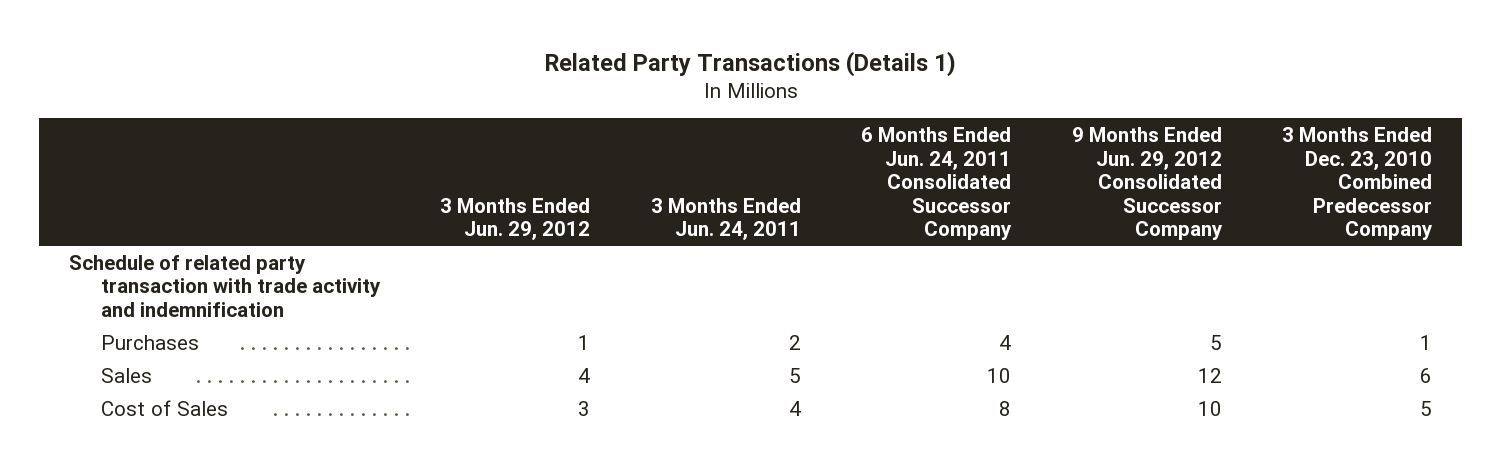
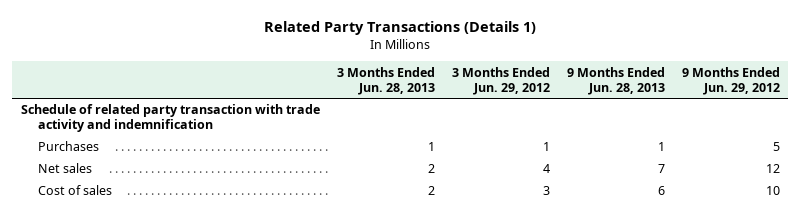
- | 3 Months Ended Jun. 29, 2012 | 3 Months Ended Jun. 24, 2011 | 6 Months Ended Jun. 24, 2011 Consolidated Successor Company | 9 Months Ended Jun. 29, 2012 Consolidated Successor Company | 3 Months Ended Dec. 23, 2010 Combined Predecessor Company
+ | 3 Months Ended Jun. 28, 2013 | 3 Months Ended Jun. 29, 2012 | 9 Months Ended Jun. 28, 2013 | 9 Months Ended Jun. 29, 2012
- Sales | 4 | 5 | 10 | 12 | 6
- Cost of Sales | 3 | 4 | 8 | 10 | 5
+ Net sales | 2 | 4 | 7 | 12
+ Cost of sales | 2 | 3 | 6 | 10

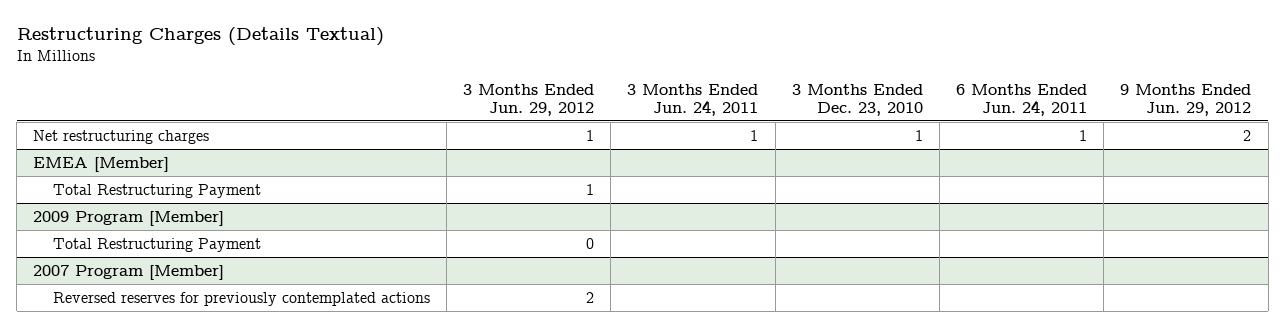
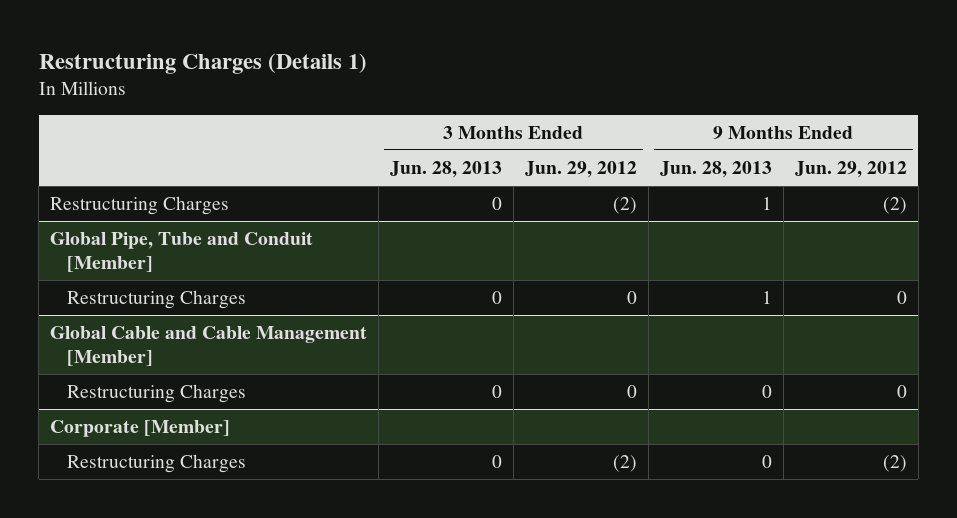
- Restructuring Charges (Details Textual)
+ Restructuring Charges (Details 1)
- | 3 Months Ended Jun. 29, 2012 | 3 Months Ended Jun. 24, 2011 | 3 Months Ended Dec. 23, 2010 | 6 Months Ended Jun. 24, 2011 | 9 Months Ended Jun. 29, 2012
+ | 3 Months Ended Jun. 28, 2013 | 3 Months Ended Jun. 29, 2012 | 9 Months Ended Jun. 28, 2013 | 9 Months Ended Jun. 29, 2012
- Net restructuring charges | 1 | 1 | 1 | 1 | 2
- EMEA [Member]
- Total Restructuring Payment | 1 | | | |
- 2009 Program [Member]
- Total Restructuring Payment | 0 | | | |
- 2007 Program [Member]
- Reversed reserves for previously contemplated actions | 2 | | | |
+ Restructuring Charges | 0 | (2) | 1 | (2)
+ Global Pipe, Tube and Conduit [Member]
+ Restructuring Charges | 0 | 0 | 1 | 0
+ Global Cable and Cable Management [Member]
+ Restructuring Charges | 0 | 0 | 0 | 0
+ Corporate [Member]
+ Restructuring Charges | 0 | (2) | 0 | (2)

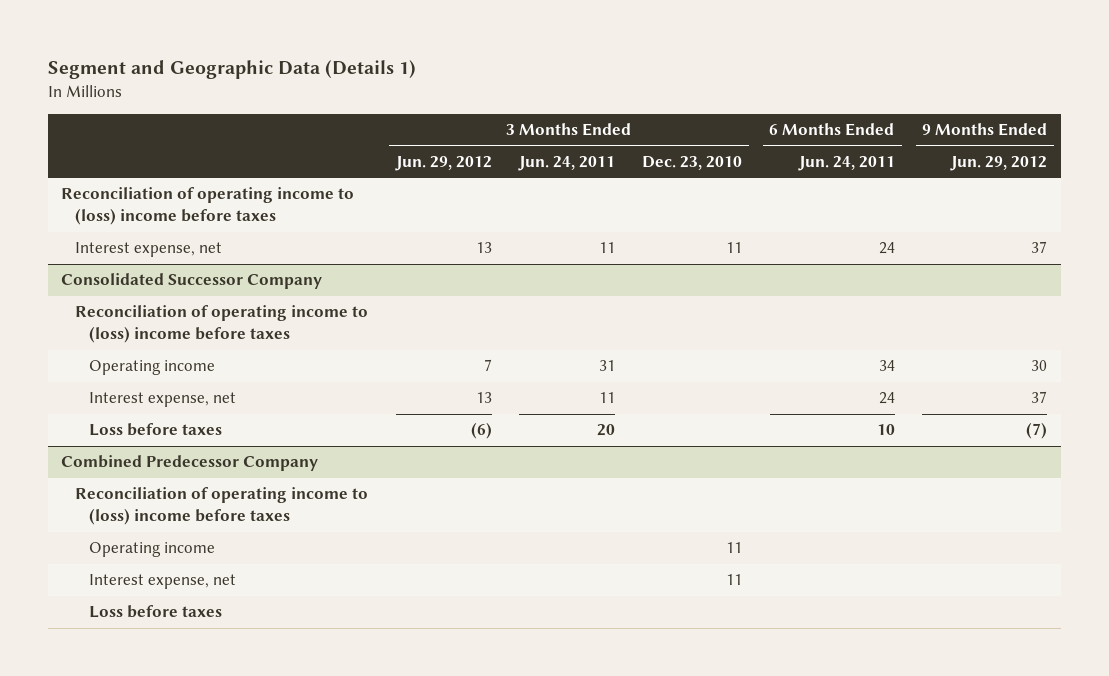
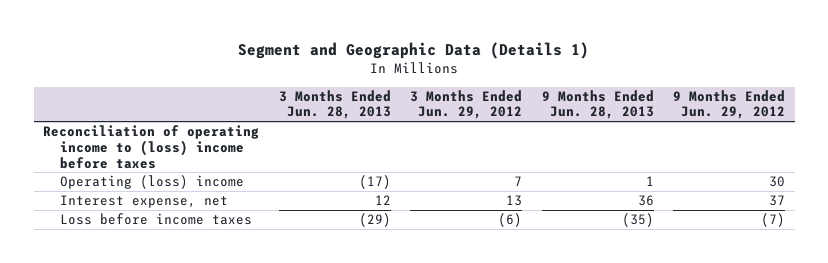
- | 3 Months Ended Jun. 29, 2012 | 3 Months Ended Jun. 24, 2011 | 3 Months Ended Dec. 23, 2010 | 6 Months Ended Jun. 24, 2011 | 9 Months Ended Jun. 29, 2012
+ | 3 Months Ended Jun. 28, 2013 | 3 Months Ended Jun. 29, 2012 | 9 Months Ended Jun. 28, 2013 | 9 Months Ended Jun. 29, 2012
- Interest expense, net | 13 | 11 | 11 | 24 | 37
- Consolidated Successor Company
- Reconciliation of operating income to (loss) income before taxes
- Operating income | 7 | 31 | | 34 | 30
+ Operating (loss) income | (17) | 7 | 1 | 30
- Loss before taxes | (6) | 20 | | 10 | (7)
- Combined Predecessor Company
- Reconciliation of operating income to (loss) income before taxes
- Operating income | | | 11 | |
- Interest expense, net | | | 11 | |
- Loss before taxes
+ Loss before income taxes | (29) | (6) | (35) | (7)

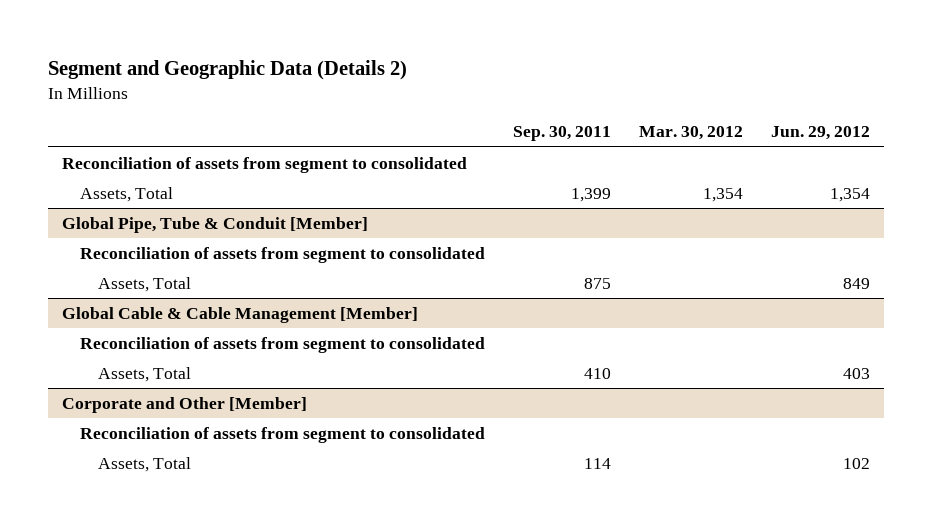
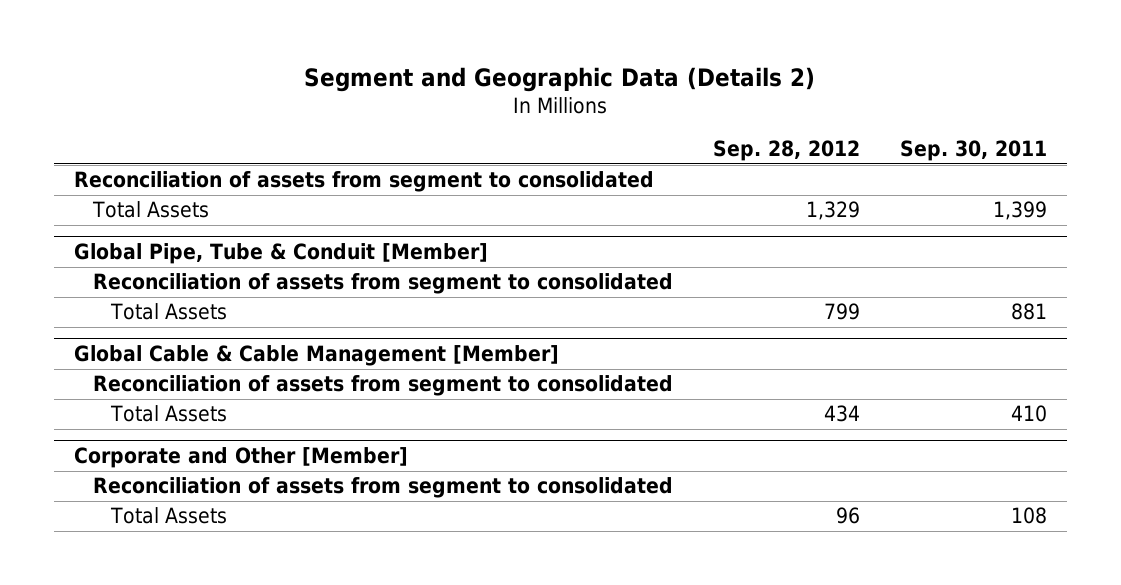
- | Sep. 30, 2011 | Mar. 30, 2012 | Jun. 29, 2012
+ | Sep. 28, 2012 | Sep. 30, 2011
- Assets, Total | 1,399 | 1,354 | 1,354
+ Total Assets | 1,329 | 1,399
@ Global Pipe, Tube & Conduit [Member]
- Assets, Total | 875 | | 849
+ Total Assets | 799 | 881
@ Global Cable & Cable Management [Member]
- Assets, Total | 410 | | 403
+ Total Assets | 434 | 410
@ Corporate and Other [Member]
- Assets, Total | 114 | | 102
+ Total Assets | 96 | 108

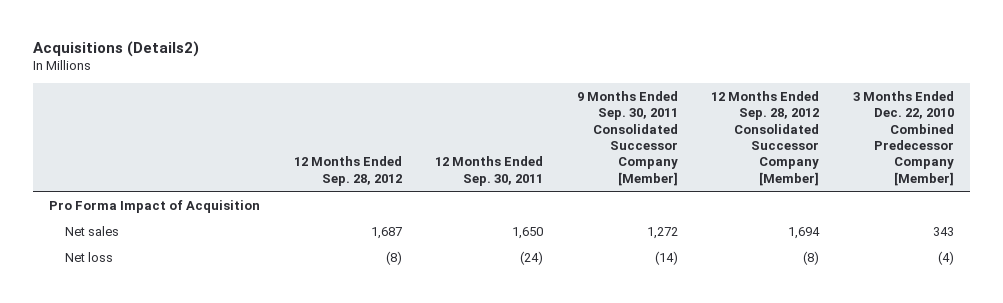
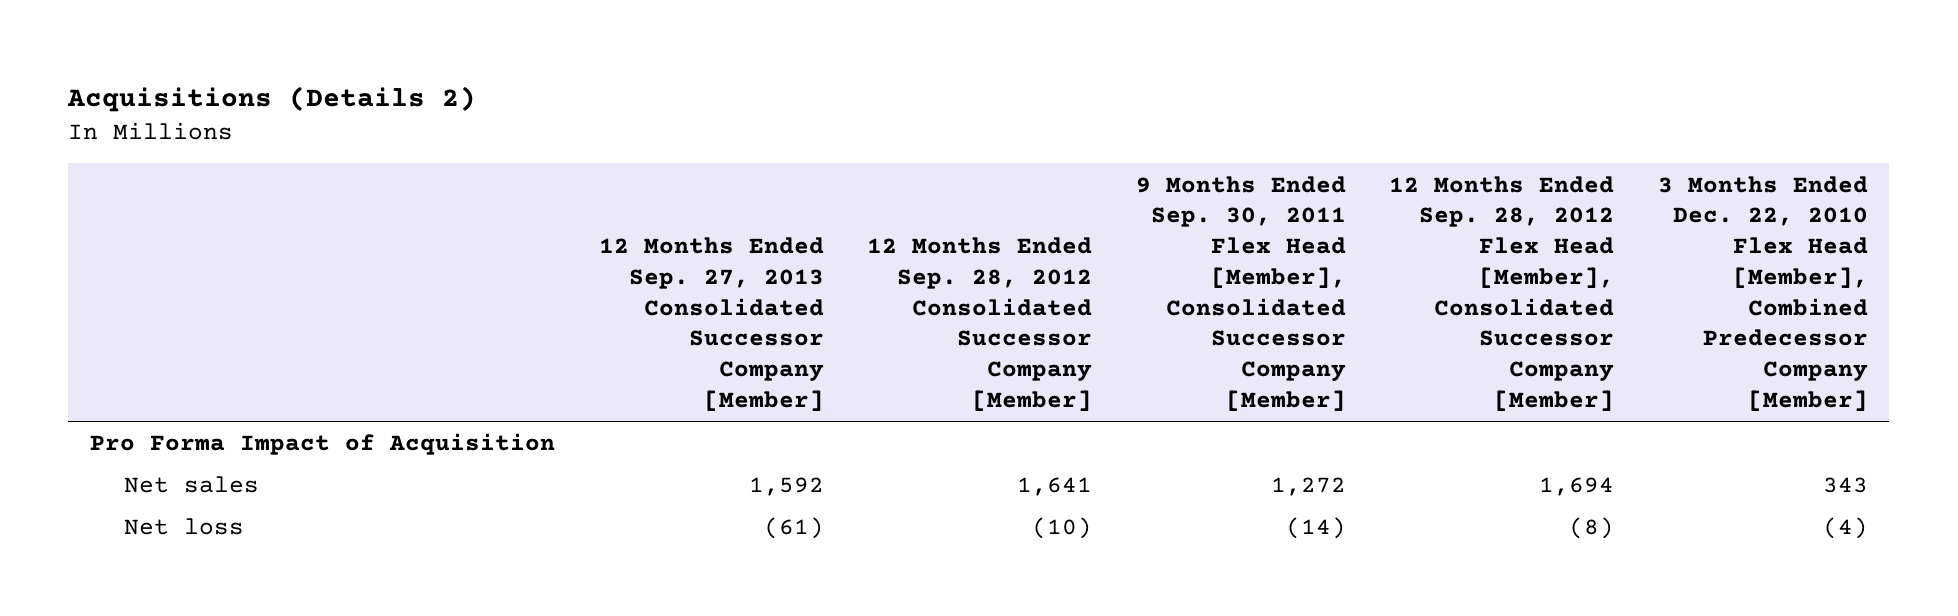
- Acquisitions (Details2)
+ Acquisitions (Details 2)
- | 12 Months Ended Sep. 28, 2012 | 12 Months Ended Sep. 30, 2011 | 9 Months Ended Sep. 30, 2011 Consolidated Successor Company [Member] | 12 Months Ended Sep. 28, 2012 Consolidated Successor Company [Member] | 3 Months Ended Dec. 22, 2010 Combined Predecessor Company [Member]
+ | 12 Months Ended Sep. 27, 2013 Consolidated Successor Company [Member] | 12 Months Ended Sep. 28, 2012 Consolidated Successor Company [Member] | 9 Months Ended Sep. 30, 2011 Flex Head [Member], Consolidated Successor Company [Member] | 12 Months Ended Sep. 28, 2012 Flex Head [Member], Consolidated Successor Company [Member] | 3 Months Ended Dec. 22, 2010 Flex Head [Member], Combined Predecessor Company [Member]
- Net sales | 1,687 | 1,650 | 1,272 | 1,694 | 343
- Net loss | (8) | (24) | (14) | (8) | (4)
+ Net sales | 1,592 | 1,641 | 1,272 | 1,694 | 343
+ Net loss | (61) | (10) | (14) | (8) | (4)

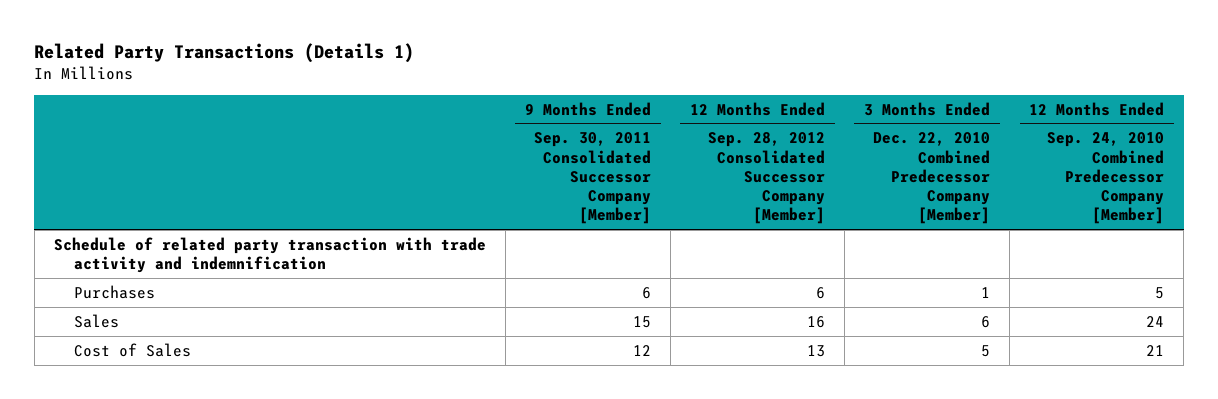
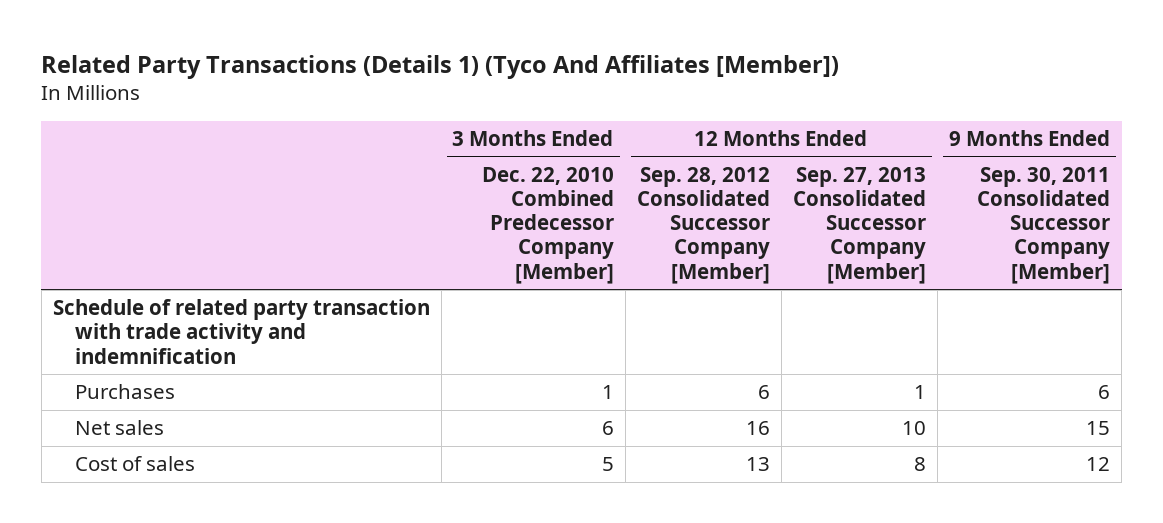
- Related Party Transactions (Details 1)
+ Related Party Transactions (Details 1) (Tyco And Affiliates [Member])
- | 9 Months Ended Sep. 30, 2011 Consolidated Successor Company [Member] | 12 Months Ended Sep. 28, 2012 Consolidated Successor Company [Member] | 3 Months Ended Dec. 22, 2010 Combined Predecessor Company [Member] | 12 Months Ended Sep. 24, 2010 Combined Predecessor Company [Member]
+ | 3 Months Ended Dec. 22, 2010 Combined Predecessor Company [Member] | 12 Months Ended Sep. 28, 2012 Consolidated Successor Company [Member] | 12 Months Ended Sep. 27, 2013 Consolidated Successor Company [Member] | 9 Months Ended Sep. 30, 2011 Consolidated Successor Company [Member]
- Sales | 15 | 16 | 6 | 24
- Cost of Sales | 12 | 13 | 5 | 21
+ Net sales | 6 | 16 | 10 | 15
+ Cost of sales | 5 | 13 | 8 | 12

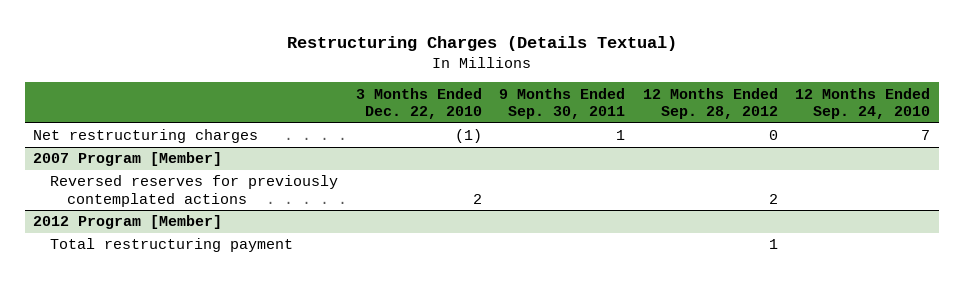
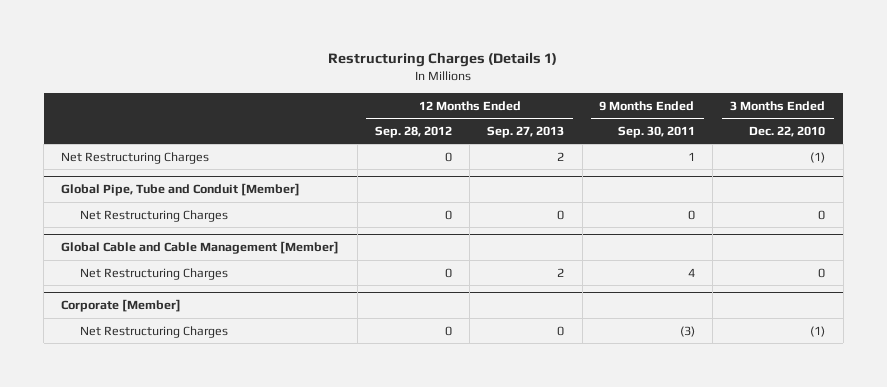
- Restructuring Charges (Details Textual)
+ Restructuring Charges (Details 1)
- | 3 Months Ended Dec. 22, 2010 | 9 Months Ended Sep. 30, 2011 | 12 Months Ended Sep. 28, 2012 | 12 Months Ended Sep. 24, 2010
+ | 12 Months Ended Sep. 28, 2012 | 12 Months Ended Sep. 27, 2013 | 9 Months Ended Sep. 30, 2011 | 3 Months Ended Dec. 22, 2010
- Net restructuring charges | (1) | 1 | 0 | 7
- 2007 Program [Member]
- Reversed reserves for previously contemplated actions | 2 | | 2 |
- 2012 Program [Member]
- Total restructuring payment | | | 1 |
+ Net Restructuring Charges | 0 | 2 | 1 | (1)
+ Global Pipe, Tube and Conduit [Member]
+ Net Restructuring Charges | 0 | 0 | 0 | 0
+ Global Cable and Cable Management [Member]
+ Net Restructuring Charges | 0 | 2 | 4 | 0
+ Corporate [Member]
+ Net Restructuring Charges | 0 | 0 | (3) | (1)

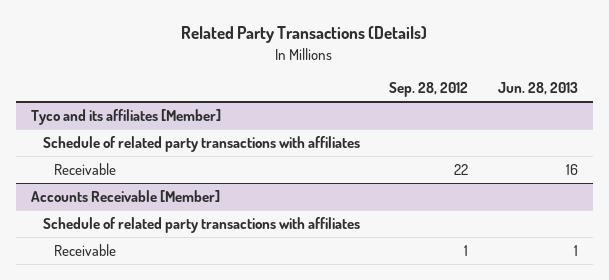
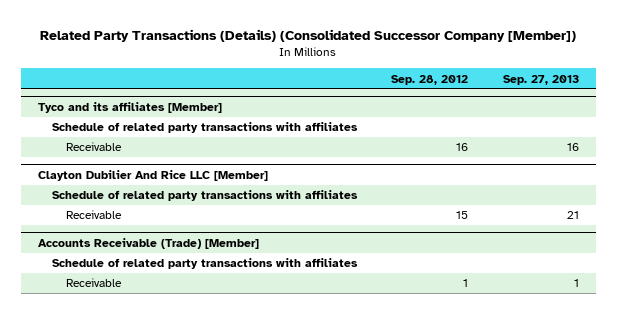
- Related Party Transactions (Details)
+ Related Party Transactions (Details) (Consolidated Successor Company [Member])
- | Sep. 28, 2012 | Jun. 28, 2013
+ | Sep. 28, 2012 | Sep. 27, 2013
@ Tyco and its affiliates [Member]
- Receivable | 22 | 16
- Accounts Receivable [Member]
@ Tyco and its affiliates [Member]
+ Receivable | 16 | 16
+ Clayton Dubilier And Rice LLC [Member]
+ Receivable | 15 | 21
+ Accounts Receivable (Trade) [Member]
+ Schedule of related party transactions with affiliates

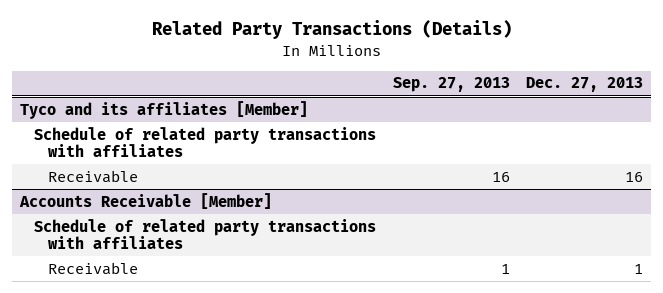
- Related Party Transactions (Details) (Consolidated Successor Company [Member])
+ Related Party Transactions (Details)
- | Sep. 28, 2012 | Sep. 27, 2013
+ | Sep. 27, 2013 | Dec. 27, 2013
- Clayton Dubilier And Rice LLC [Member]
- Schedule of related party transactions with affiliates
- Receivable | 15 | 21
- Accounts Receivable (Trade) [Member]
+ Accounts Receivable [Member]

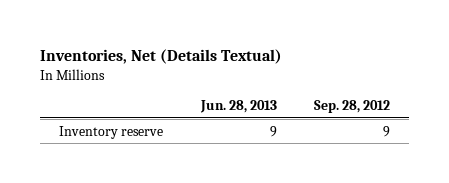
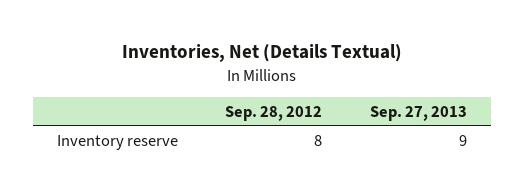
- | Jun. 28, 2013 | Sep. 28, 2012
+ | Sep. 28, 2012 | Sep. 27, 2013
- Inventory reserve | 9 | 9
+ Inventory reserve | 8 | 9

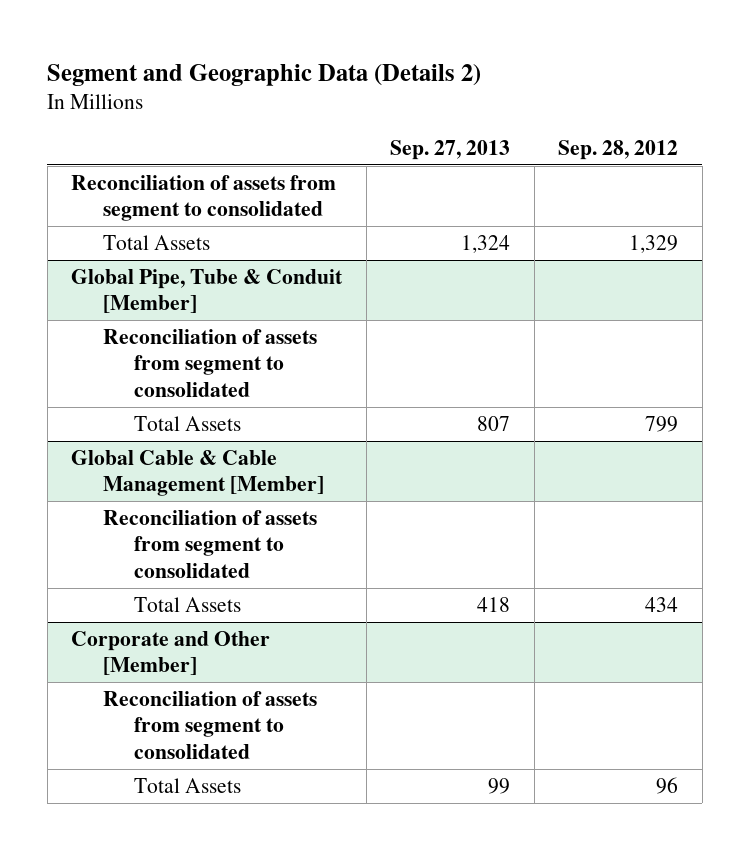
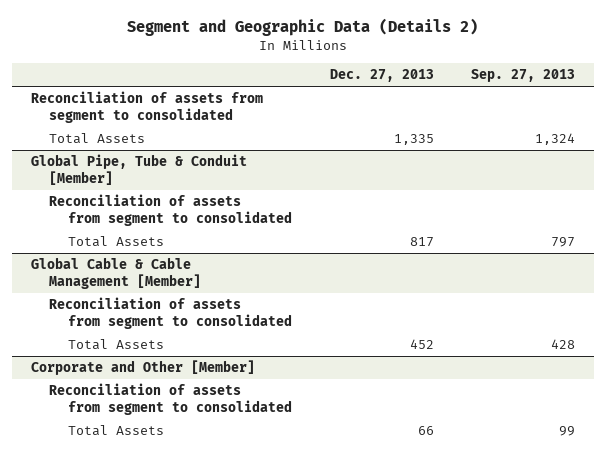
- | Sep. 27, 2013 | Sep. 28, 2012
+ | Dec. 27, 2013 | Sep. 27, 2013
@ Global Pipe, Tube & Conduit [Member]
- Total Assets | 807 | 799
+ Total Assets | 817 | 797
@ Global Cable & Cable Management [Member]
- Total Assets | 418 | 434
+ Total Assets | 452 | 428

